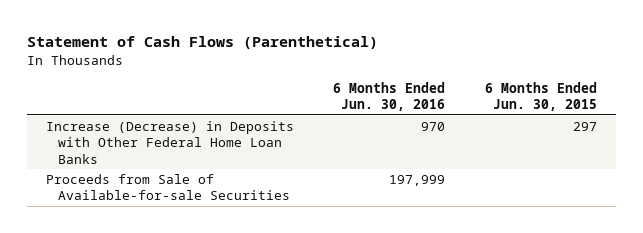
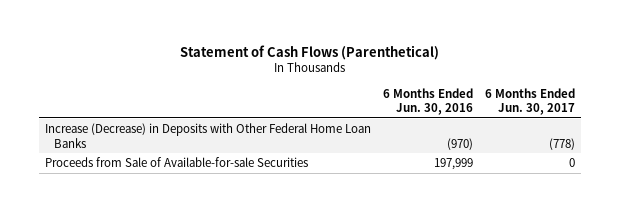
- | 6 Months Ended Jun. 30, 2016 | 6 Months Ended Jun. 30, 2015
+ | 6 Months Ended Jun. 30, 2016 | 6 Months Ended Jun. 30, 2017
- Increase (Decrease) in Deposits with Other Federal Home Loan Banks | 970 | 297
+ Increase (Decrease) in Deposits with Other Federal Home Loan Banks | (970) | (778)

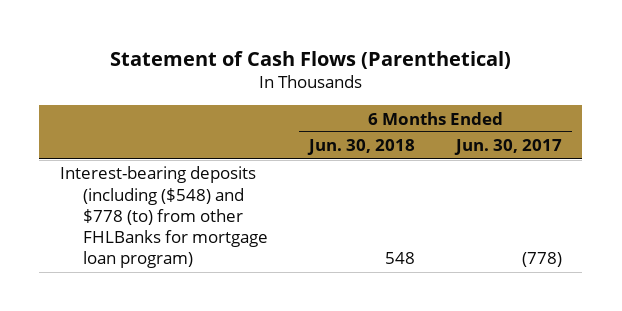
- | 6 Months Ended Jun. 30, 2016 | 6 Months Ended Jun. 30, 2017
+ | 6 Months Ended Jun. 30, 2018 | 6 Months Ended Jun. 30, 2017
- Increase (Decrease) in Deposits with Other Federal Home Loan Banks | (970) | (778)
- Proceeds from Sale of Available-for-sale Securities | 197,999 | 0
+ Interest-bearing deposits (including ($548) and $778 (to) from other FHLBanks for mortgage loan program) | 548 | (778)

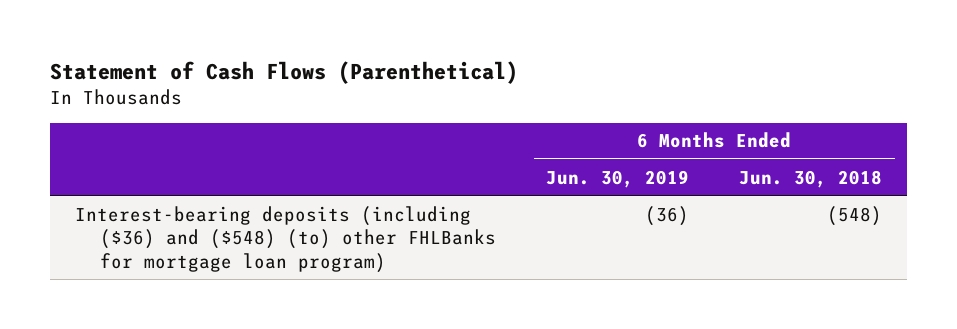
- | 6 Months Ended Jun. 30, 2018 | 6 Months Ended Jun. 30, 2017
+ | 6 Months Ended Jun. 30, 2019 | 6 Months Ended Jun. 30, 2018
- Interest-bearing deposits (including ($548) and $778 (to) from other FHLBanks for mortgage loan program) | 548 | (778)
+ Interest-bearing deposits (including ($36) and ($548) (to) other FHLBanks for mortgage loan program) | (36) | (548)

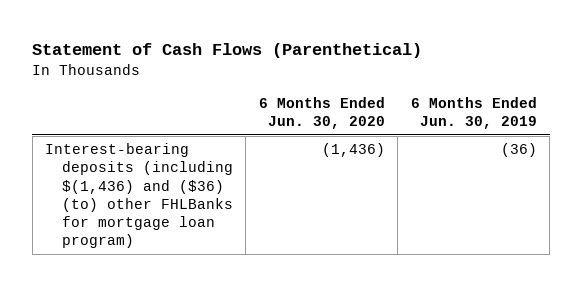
- | 6 Months Ended Jun. 30, 2019 | 6 Months Ended Jun. 30, 2018
+ | 6 Months Ended Jun. 30, 2020 | 6 Months Ended Jun. 30, 2019
- Interest-bearing deposits (including ($36) and ($548) (to) other FHLBanks for mortgage loan program) | (36) | (548)
+ Interest-bearing deposits (including $(1,436) and ($36) (to) other FHLBanks for mortgage loan program) | (1,436) | (36)

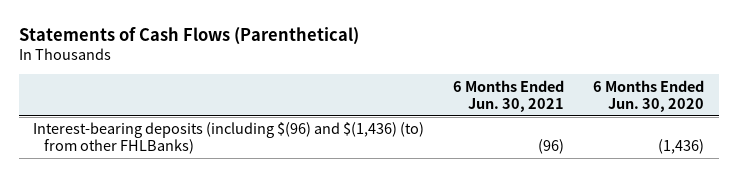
- Statement of Cash Flows (Parenthetical)
+ Statements of Cash Flows (Parenthetical)
- | 6 Months Ended Jun. 30, 2020 | 6 Months Ended Jun. 30, 2019
+ | 6 Months Ended Jun. 30, 2021 | 6 Months Ended Jun. 30, 2020
- Interest-bearing deposits (including $(1,436) and ($36) (to) other FHLBanks for mortgage loan program) | (1,436) | (36)
+ Interest-bearing deposits (including $(96) and $(1,436) (to) from other FHLBanks) | (96) | (1,436)

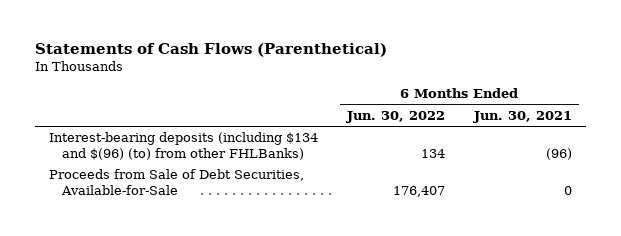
- | 6 Months Ended Jun. 30, 2021 | 6 Months Ended Jun. 30, 2020
+ | 6 Months Ended Jun. 30, 2022 | 6 Months Ended Jun. 30, 2021
- Interest-bearing deposits (including $(96) and $(1,436) (to) from other FHLBanks) | (96) | (1,436)
+ Interest-bearing deposits (including $134 and $(96) (to) from other FHLBanks) | 134 | (96)
+ Proceeds from Sale of Debt Securities, Available-for-Sale | 176,407 | 0

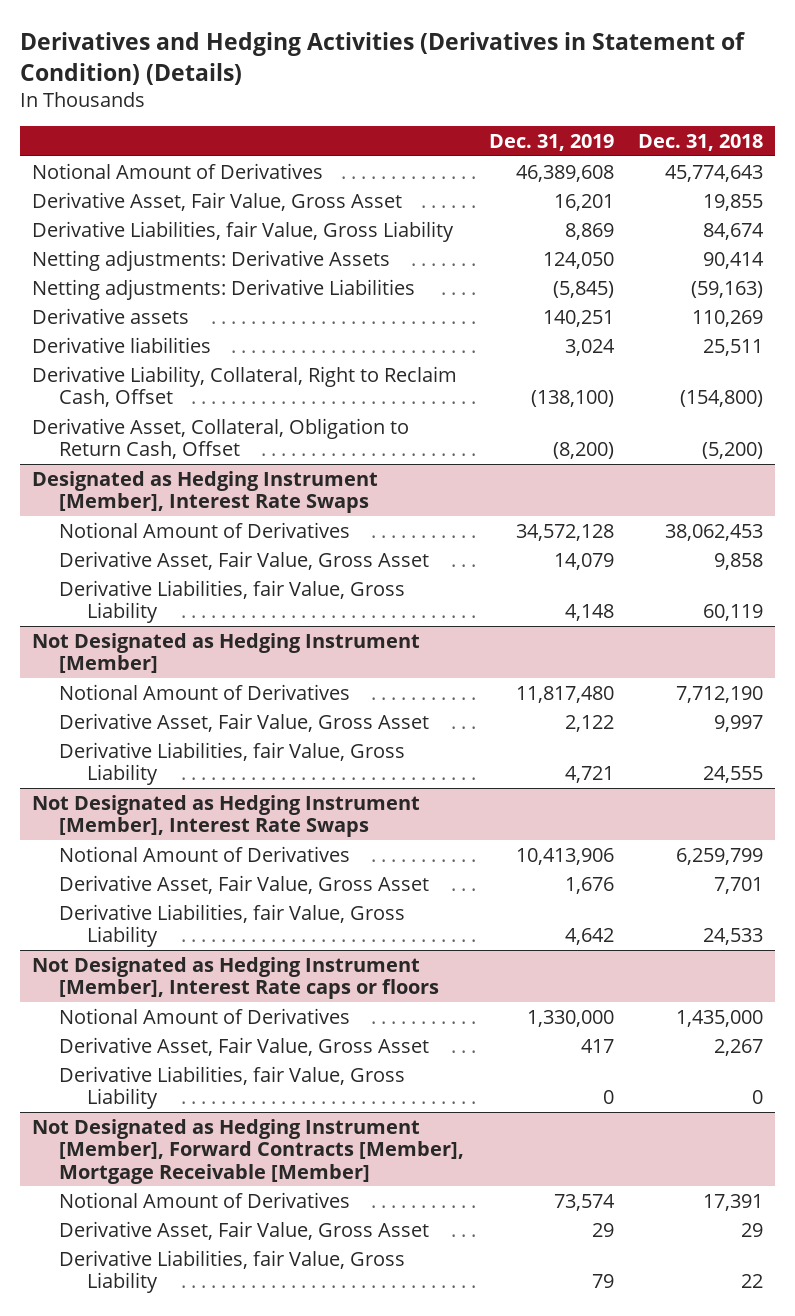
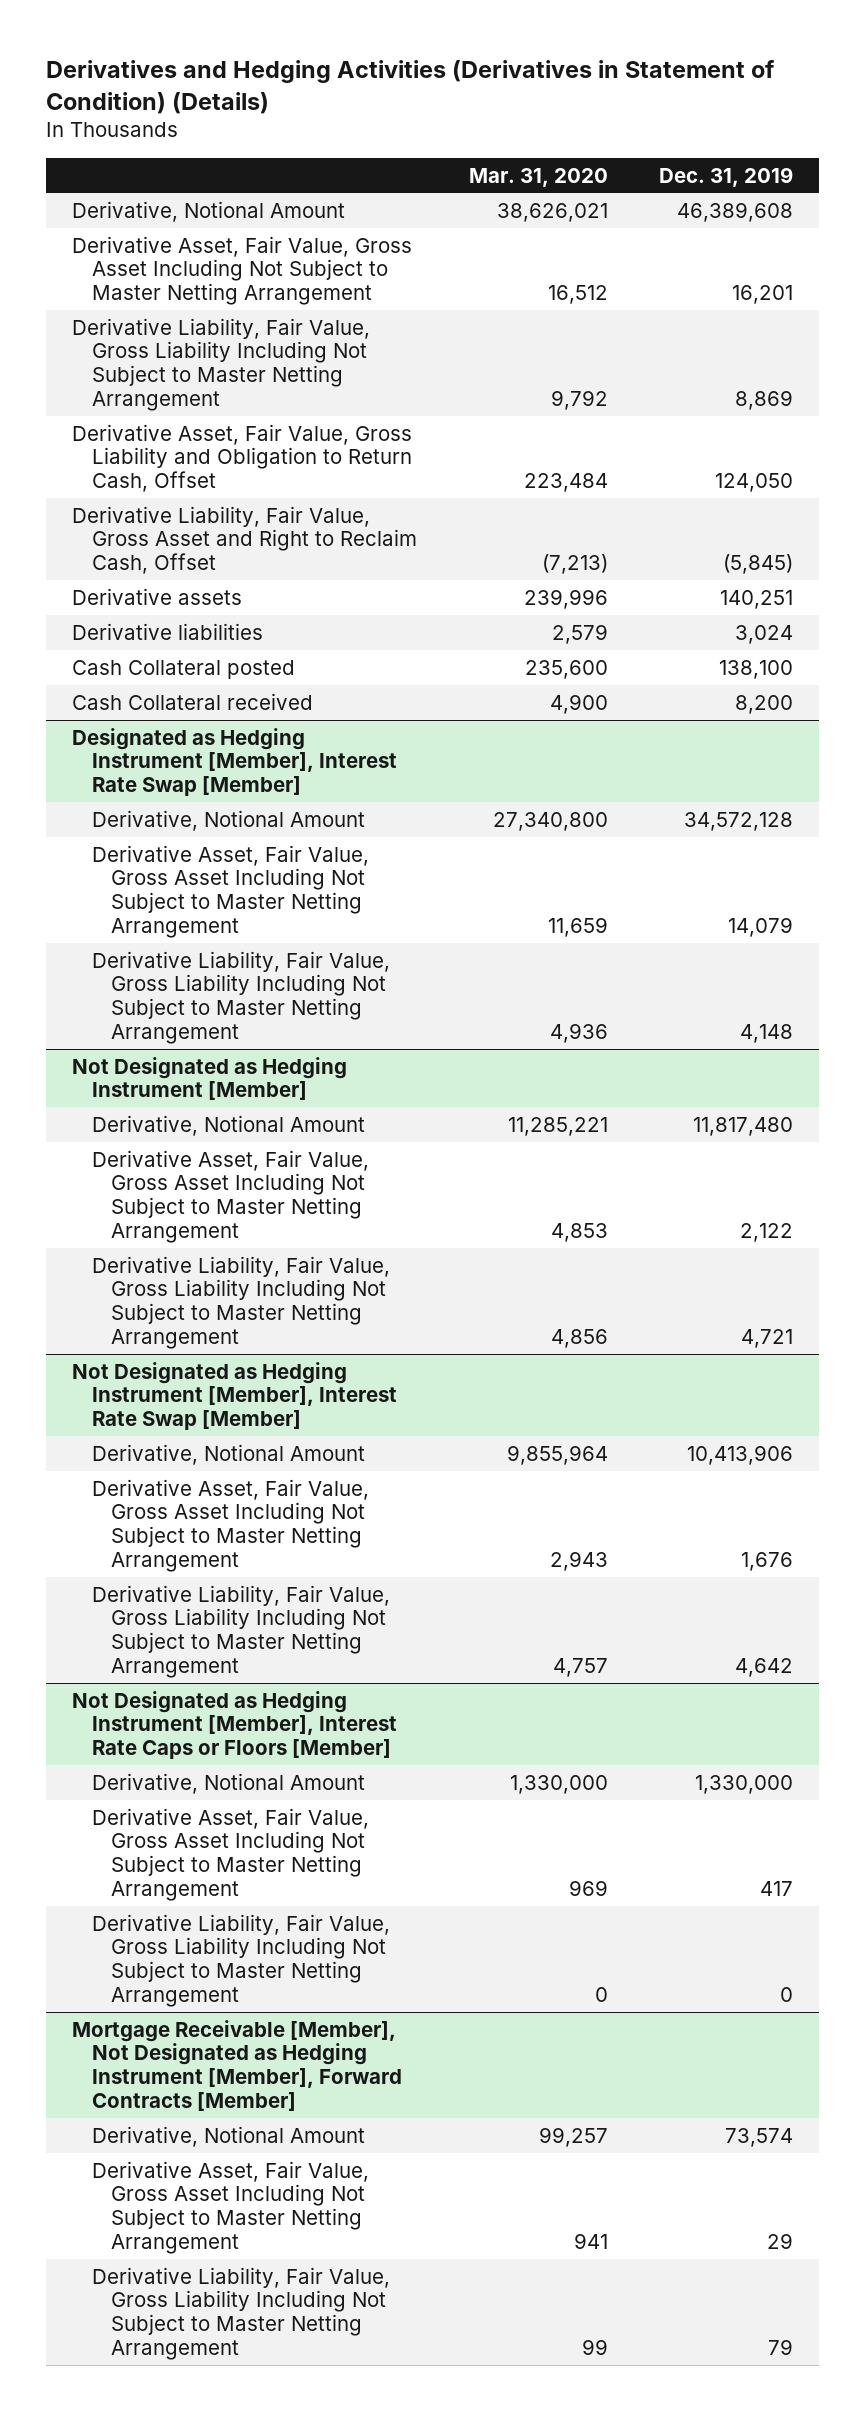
- | Dec. 31, 2019 | Dec. 31, 2018
+ | Mar. 31, 2020 | Dec. 31, 2019
- Notional Amount of Derivatives | 46,389,608 | 45,774,643
- Derivative Asset, Fair Value, Gross Asset | 16,201 | 19,855
- Derivative Liabilities, fair Value, Gross Liability | 8,869 | 84,674
- Netting adjustments: Derivative Assets | 124,050 | 90,414
- Netting adjustments: Derivative Liabilities | (5,845) | (59,163)
+ Derivative, Notional Amount | 38,626,021 | 46,389,608
+ Derivative Asset, Fair Value, Gross Asset Including Not Subject to Master Netting Arrangement | 16,512 | 16,201
+ Derivative Liability, Fair Value, Gross Liability Including Not Subject to Master Netting Arrangement | 9,792 | 8,869
+ Derivative Asset, Fair Value, Gross Liability and Obligation to Return Cash, Offset | 223,484 | 124,050
+ Derivative Liability, Fair Value, Gross Asset and Right to Reclaim Cash, Offset | (7,213) | (5,845)
- Derivative Liability, Collateral, Right to Reclaim Cash, Offset | (138,100) | (154,800)
- Derivative Asset, Collateral, Obligation to Return Cash, Offset | (8,200) | (5,200)
- Designated as Hedging Instrument [Member], Interest Rate Swaps
- Notional Amount of Derivatives | 34,572,128 | 38,062,453
- Derivative Asset, Fair Value, Gross Asset | 14,079 | 9,858
- Derivative Liabilities, fair Value, Gross Liability | 4,148 | 60,119
+ Cash Collateral posted | 235,600 | 138,100
+ Cash Collateral received | 4,900 | 8,200
+ Designated as Hedging Instrument [Member], Interest Rate Swap [Member]
+ Derivative, Notional Amount | 27,340,800 | 34,572,128
+ Derivative Asset, Fair Value, Gross Asset Including Not Subject to Master Netting Arrangement | 11,659 | 14,079
+ Derivative Liability, Fair Value, Gross Liability Including Not Subject to Master Netting Arrangement | 4,936 | 4,148
@ Not Designated as Hedging Instrument [Member]
- Notional Amount of Derivatives | 11,817,480 | 7,712,190
- Derivative Asset, Fair Value, Gross Asset | 2,122 | 9,997
- Derivative Liabilities, fair Value, Gross Liability | 4,721 | 24,555
- Not Designated as Hedging Instrument [Member], Interest Rate Swaps
- Notional Amount of Derivatives | 10,413,906 | 6,259,799
- Derivative Asset, Fair Value, Gross Asset | 1,676 | 7,701
- Derivative Liabilities, fair Value, Gross Liability | 4,642 | 24,533
- Not Designated as Hedging Instrument [Member], Interest Rate caps or floors
- Notional Amount of Derivatives | 1,330,000 | 1,435,000
- Derivative Asset, Fair Value, Gross Asset | 417 | 2,267
- Derivative Liabilities, fair Value, Gross Liability | 0 | 0
- Not Designated as Hedging Instrument [Member], Forward Contracts [Member], Mortgage Receivable [Member]
- Notional Amount of Derivatives | 73,574 | 17,391
- Derivative Asset, Fair Value, Gross Asset | 29 | 29
- Derivative Liabilities, fair Value, Gross Liability | 79 | 22
@ Not Designated as Hedging Instrument [Member]
+ Derivative, Notional Amount | 11,285,221 | 11,817,480
+ Derivative Asset, Fair Value, Gross Asset Including Not Subject to Master Netting Arrangement | 4,853 | 2,122
+ Derivative Liability, Fair Value, Gross Liability Including Not Subject to Master Netting Arrangement | 4,856 | 4,721
+ Not Designated as Hedging Instrument [Member], Interest Rate Swap [Member]
+ Derivative, Notional Amount | 9,855,964 | 10,413,906
+ Derivative Asset, Fair Value, Gross Asset Including Not Subject to Master Netting Arrangement | 2,943 | 1,676
+ Derivative Liability, Fair Value, Gross Liability Including Not Subject to Master Netting Arrangement | 4,757 | 4,642
+ Not Designated as Hedging Instrument [Member], Interest Rate Caps or Floors [Member]
+ Derivative, Notional Amount | 1,330,000 | 1,330,000
+ Derivative Asset, Fair Value, Gross Asset Including Not Subject to Master Netting Arrangement | 969 | 417
+ Derivative Liability, Fair Value, Gross Liability Including Not Subject to Master Netting Arrangement | 0 | 0
+ Mortgage Receivable [Member], Not Designated as Hedging Instrument [Member], Forward Contracts [Member]
+ Derivative, Notional Amount | 99,257 | 73,574
+ Derivative Asset, Fair Value, Gross Asset Including Not Subject to Master Netting Arrangement | 941 | 29
+ Derivative Liability, Fair Value, Gross Liability Including Not Subject to Master Netting Arrangement | 99 | 79

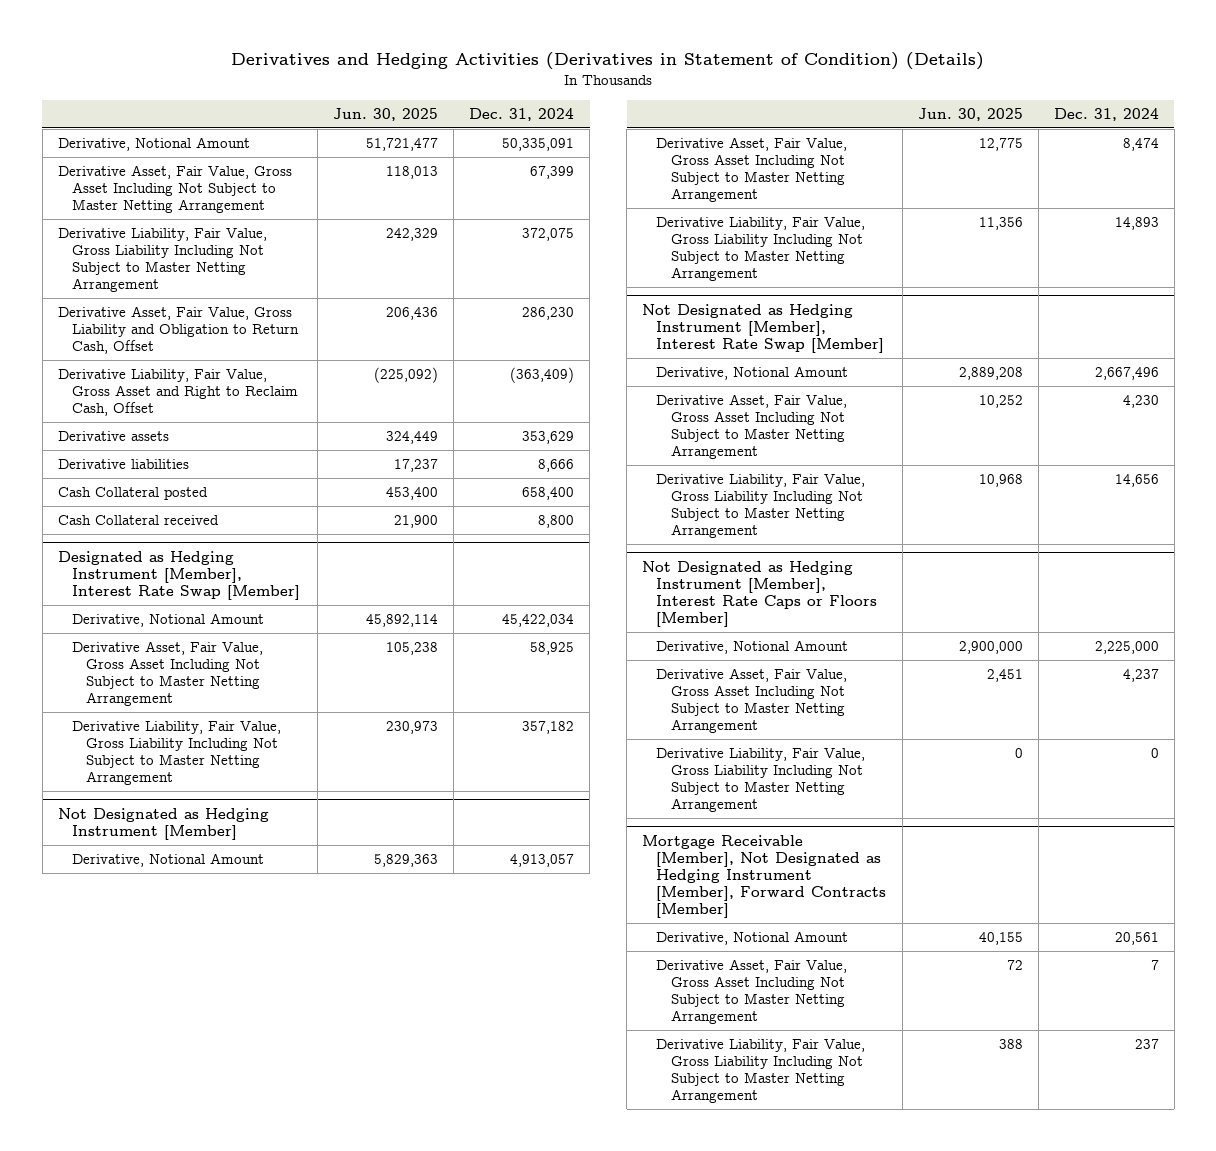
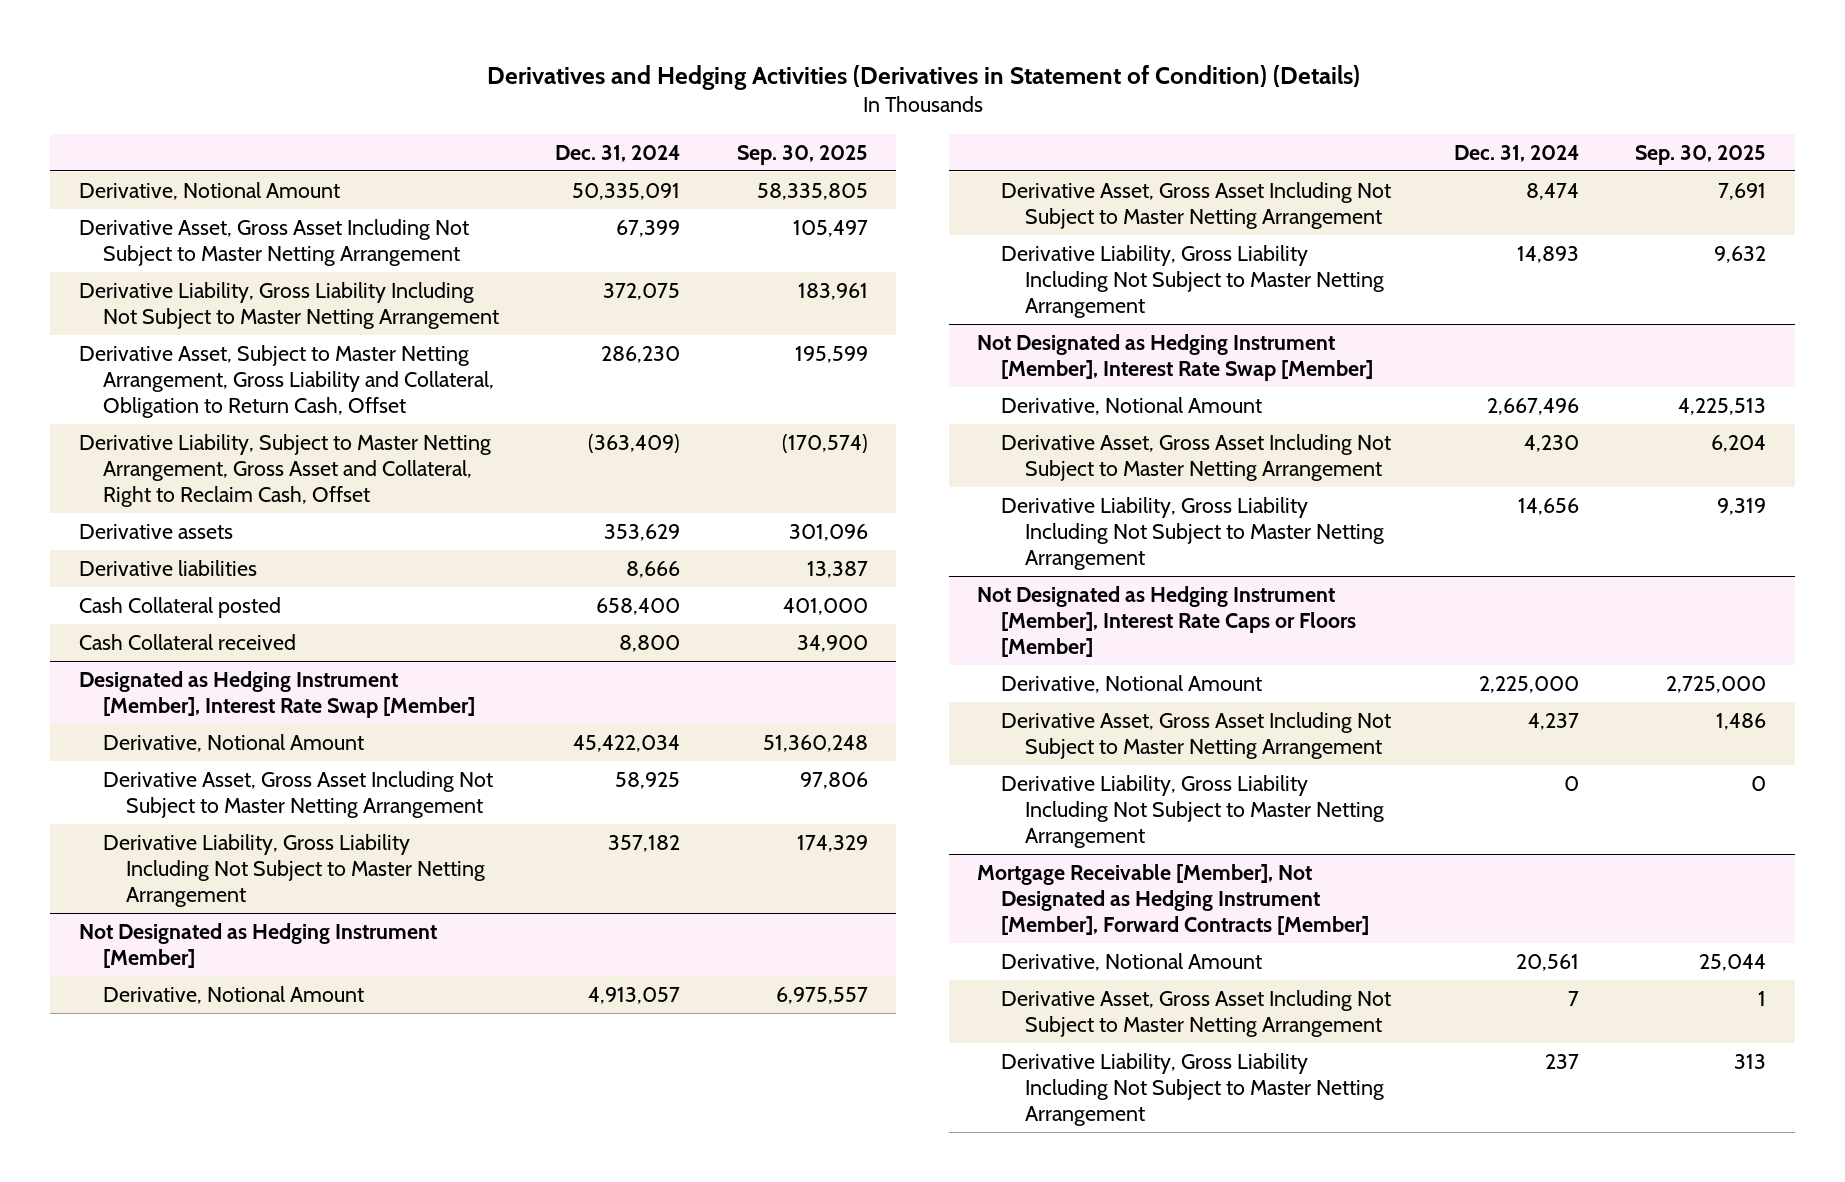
- | Jun. 30, 2025 | Dec. 31, 2024
+ | Dec. 31, 2024 | Sep. 30, 2025
- Derivative Asset, Fair Value, Gross Asset Including Not Subject to Master Netting Arrangement | 118,013 | 67,399
- Derivative Liability, Fair Value, Gross Liability Including Not Subject to Master Netting Arrangement | 242,329 | 372,075
- Derivative Asset, Fair Value, Gross Liability and Obligation to Return Cash, Offset | 206,436 | 286,230
- Derivative Liability, Fair Value, Gross Asset and Right to Reclaim Cash, Offset | (225,092) | (363,409)
+ Derivative Asset, Gross Asset Including Not Subject to Master Netting Arrangement | 67,399 | 105,497
+ Derivative Liability, Gross Liability Including Not Subject to Master Netting Arrangement | 372,075 | 183,961
+ Derivative Asset, Subject to Master Netting Arrangement, Gross Liability and Collateral, Obligation to Return Cash, Offset | 286,230 | 195,599
+ Derivative Liability, Subject to Master Netting Arrangement, Gross Asset and Collateral, Right to Reclaim Cash, Offset | (363,409) | (170,574)
@ Designated as Hedging Instrument [Member], Interest Rate Swap [Member]
- Derivative Asset, Fair Value, Gross Asset Including Not Subject to Master Netting Arrangement | 105,238 | 58,925
- Derivative Liability, Fair Value, Gross Liability Including Not Subject to Master Netting Arrangement | 230,973 | 357,182
+ Derivative Asset, Gross Asset Including Not Subject to Master Netting Arrangement | 58,925 | 97,806
+ Derivative Liability, Gross Liability Including Not Subject to Master Netting Arrangement | 357,182 | 174,329
@ Not Designated as Hedging Instrument [Member]
- Derivative Asset, Fair Value, Gross Asset Including Not Subject to Master Netting Arrangement | 12,775 | 8,474
- Derivative Liability, Fair Value, Gross Liability Including Not Subject to Master Netting Arrangement | 11,356 | 14,893
+ Derivative Asset, Gross Asset Including Not Subject to Master Netting Arrangement | 8,474 | 7,691
+ Derivative Liability, Gross Liability Including Not Subject to Master Netting Arrangement | 14,893 | 9,632
@ Not Designated as Hedging Instrument [Member], Interest Rate Swap [Member]
- Derivative Asset, Fair Value, Gross Asset Including Not Subject to Master Netting Arrangement | 10,252 | 4,230
- Derivative Liability, Fair Value, Gross Liability Including Not Subject to Master Netting Arrangement | 10,968 | 14,656
+ Derivative Asset, Gross Asset Including Not Subject to Master Netting Arrangement | 4,230 | 6,204
+ Derivative Liability, Gross Liability Including Not Subject to Master Netting Arrangement | 14,656 | 9,319
@ Not Designated as Hedging Instrument [Member], Interest Rate Caps or Floors [Member]
- Derivative Asset, Fair Value, Gross Asset Including Not Subject to Master Netting Arrangement | 2,451 | 4,237
- Derivative Liability, Fair Value, Gross Liability Including Not Subject to Master Netting Arrangement | 0 | 0
+ Derivative Asset, Gross Asset Including Not Subject to Master Netting Arrangement | 4,237 | 1,486
+ Derivative Liability, Gross Liability Including Not Subject to Master Netting Arrangement | 0 | 0
@ Mortgage Receivable [Member], Not Designated as Hedging Instrument [Member], Forward Contracts [Member]
- Derivative Asset, Fair Value, Gross Asset Including Not Subject to Master Netting Arrangement | 72 | 7
- Derivative Liability, Fair Value, Gross Liability Including Not Subject to Master Netting Arrangement | 388 | 237
+ Derivative Asset, Gross Asset Including Not Subject to Master Netting Arrangement | 7 | 1
+ Derivative Liability, Gross Liability Including Not Subject to Master Netting Arrangement | 237 | 313

